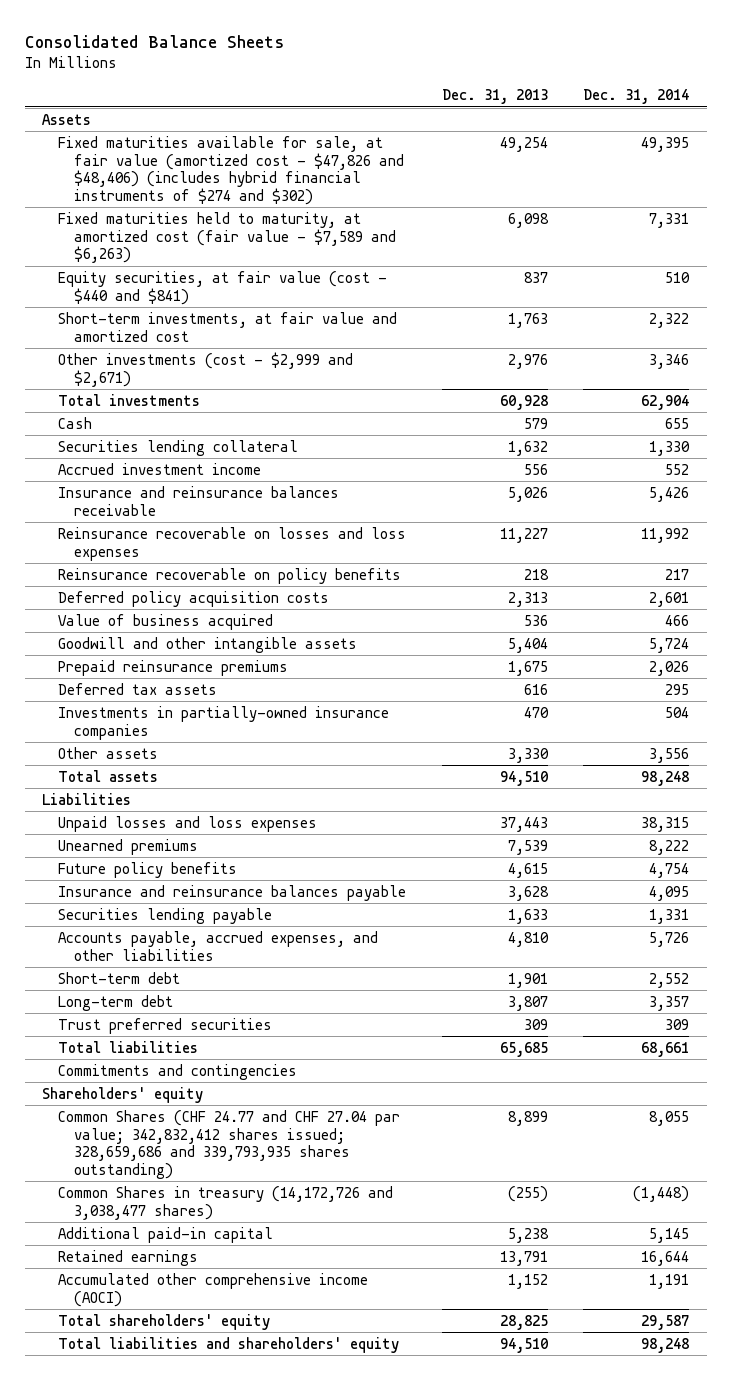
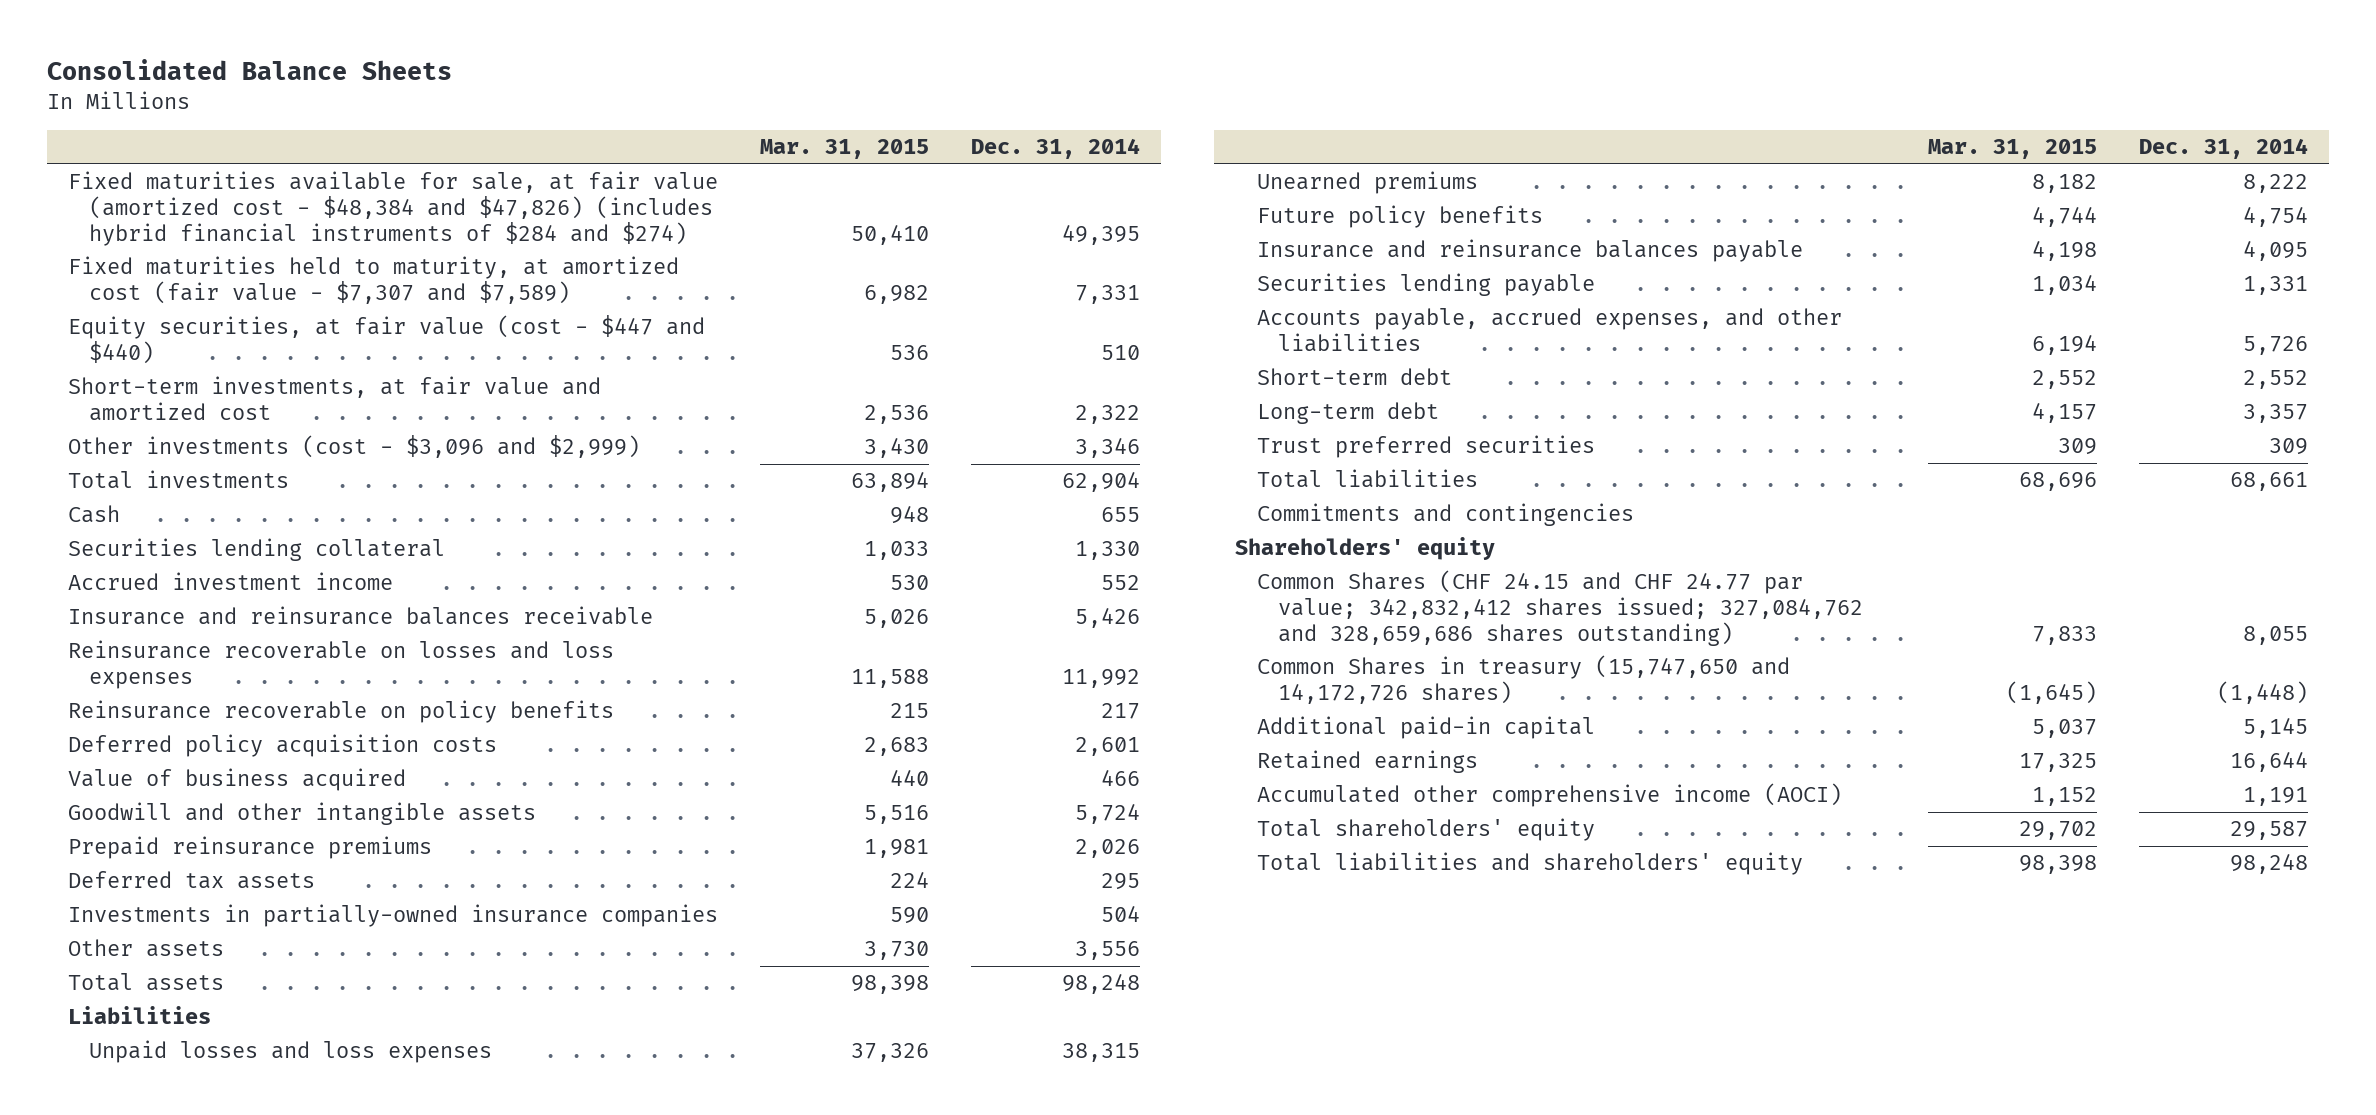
- | Dec. 31, 2013 | Dec. 31, 2014
+ | Mar. 31, 2015 | Dec. 31, 2014
- Assets
- Fixed maturities available for sale, at fair value (amortized cost - $47,826 and $48,406) (includes hybrid financial instruments of $274 and $302) | 49,254 | 49,395
- Fixed maturities held to maturity, at amortized cost (fair value - $7,589 and $6,263) | 6,098 | 7,331
- Equity securities, at fair value (cost - $440 and $841) | 837 | 510
+ Fixed maturities available for sale, at fair value (amortized cost - $48,384 and $47,826) (includes hybrid financial instruments of $284 and $274) | 50,410 | 49,395
+ Fixed maturities held to maturity, at amortized cost (fair value - $7,307 and $7,589) | 6,982 | 7,331
+ Equity securities, at fair value (cost - $447 and $440) | 536 | 510
- Other investments (cost - $2,999 and $2,671) | 2,976 | 3,346
+ Other investments (cost - $3,096 and $2,999) | 3,430 | 3,346
- Common Shares (CHF 24.77 and CHF 27.04 par value; 342,832,412 shares issued; 328,659,686 and 339,793,935 shares outstanding) | 8,899 | 8,055
- Common Shares in treasury (14,172,726 and 3,038,477 shares) | (255) | (1,448)
+ Common Shares (CHF 24.15 and CHF 24.77 par value; 342,832,412 shares issued; 327,084,762 and 328,659,686 shares outstanding) | 7,833 | 8,055
+ Common Shares in treasury (15,747,650 and 14,172,726 shares) | (1,645) | (1,448)

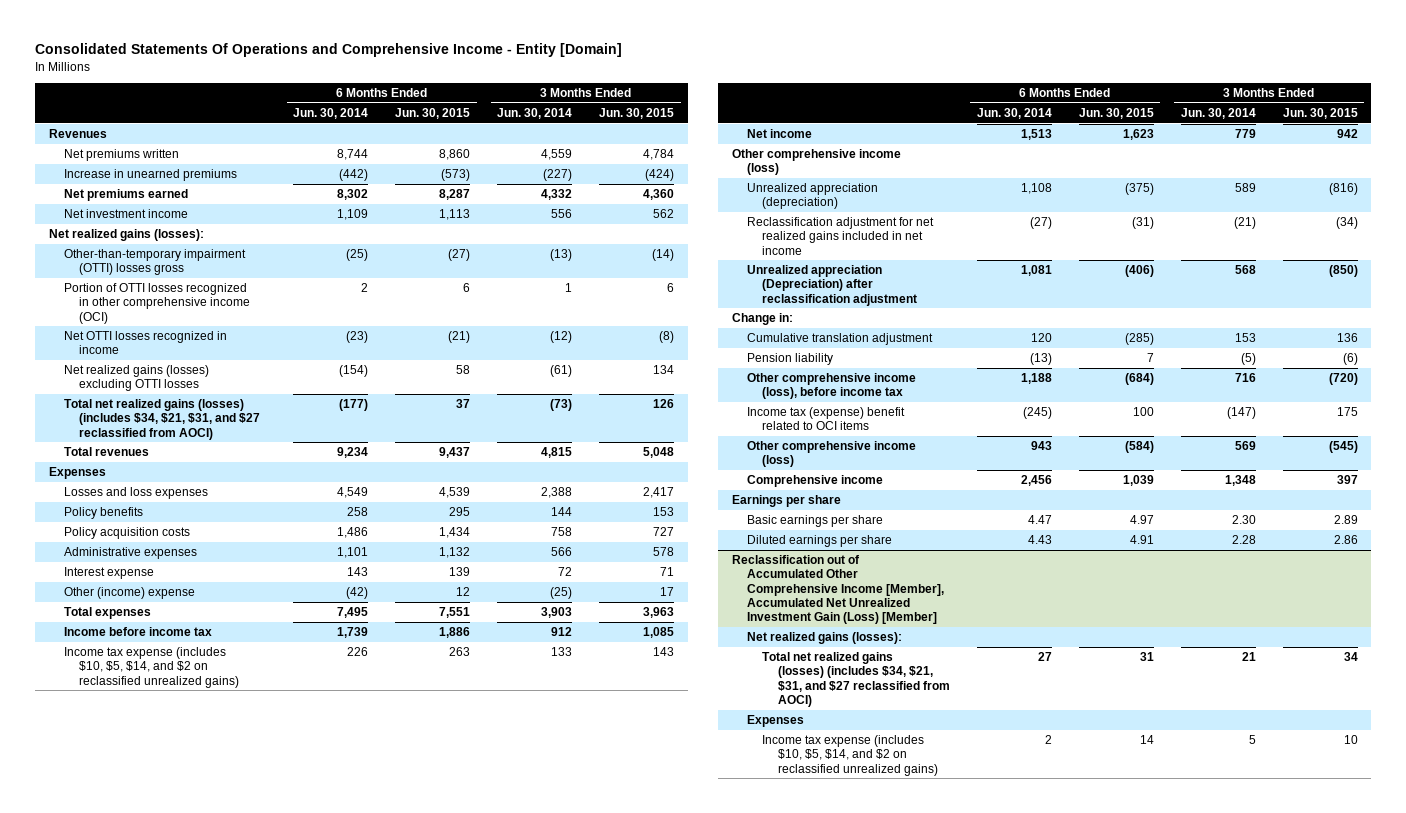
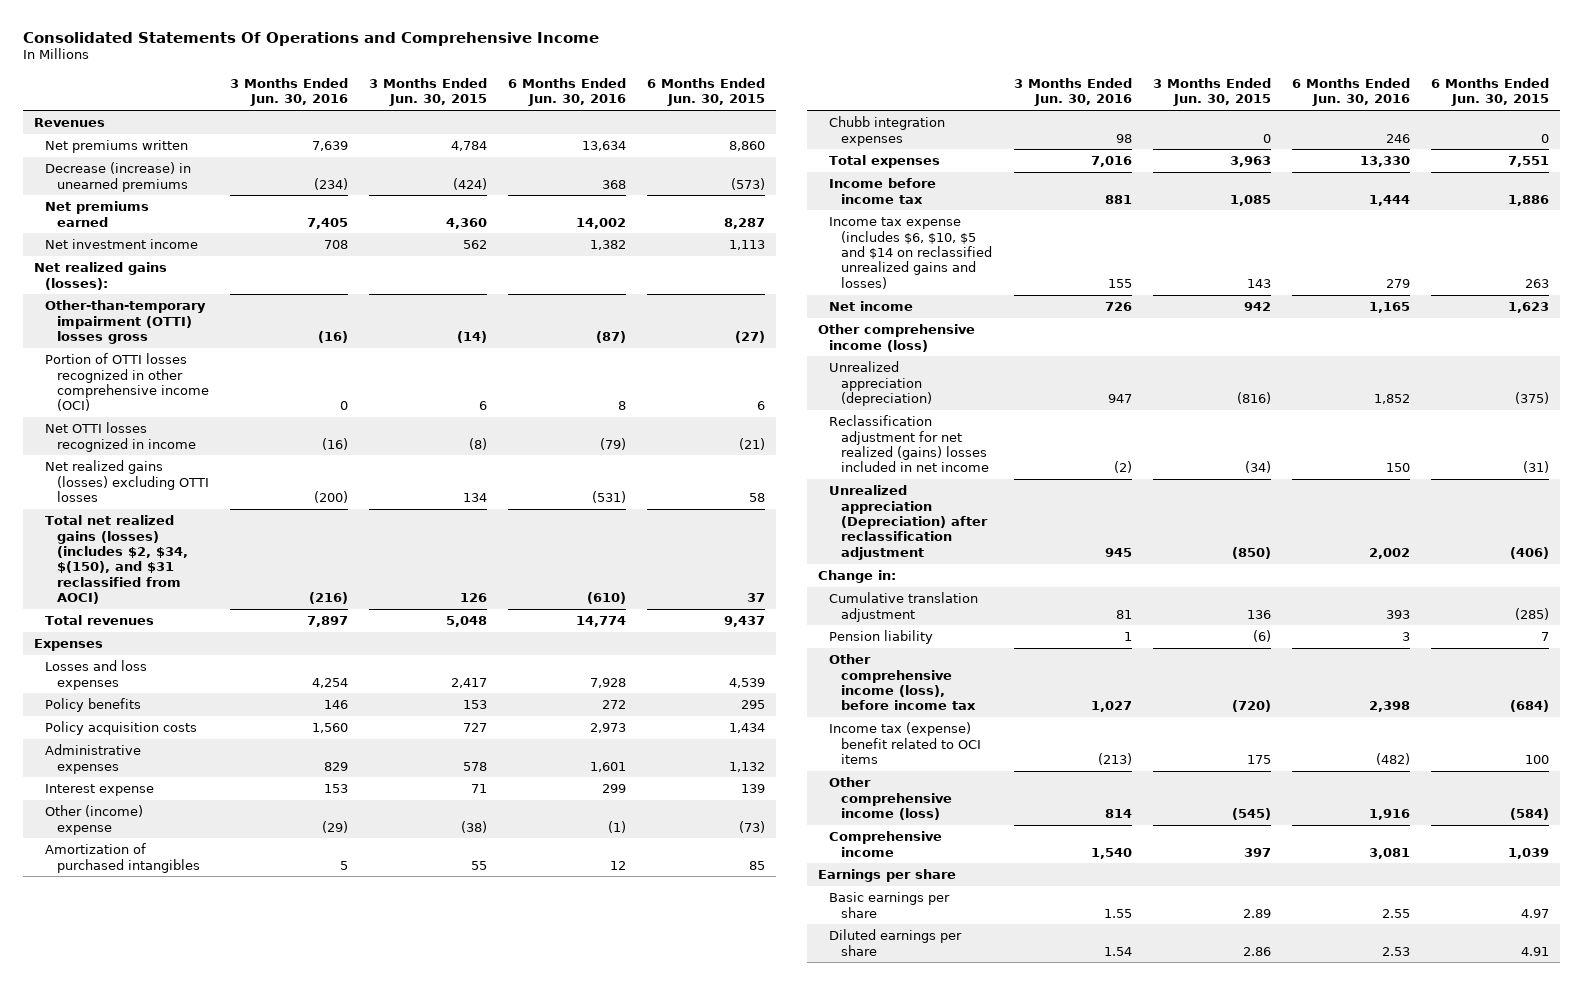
- Consolidated Statements Of Operations and Comprehensive Income - Entity [Domain]
+ Consolidated Statements Of Operations and Comprehensive Income
- | 6 Months Ended Jun. 30, 2014 | 6 Months Ended Jun. 30, 2015 | 3 Months Ended Jun. 30, 2014 | 3 Months Ended Jun. 30, 2015
+ | 3 Months Ended Jun. 30, 2016 | 3 Months Ended Jun. 30, 2015 | 6 Months Ended Jun. 30, 2016 | 6 Months Ended Jun. 30, 2015
- Increase in unearned premiums | (442) | (573) | (227) | (424)
+ Decrease (increase) in unearned premiums | (234) | (424) | 368 | (573)
- Total net realized gains (losses) (includes $34, $21, $31, and $27 reclassified from AOCI) | (177) | 37 | (73) | 126
+ Total net realized gains (losses) (includes $2, $34, $(150), and $31 reclassified from AOCI) | (216) | 126 | (610) | 37
- Other (income) expense | (42) | 12 | (25) | 17
+ Other (income) expense | (29) | (38) | (1) | (73)
+ Amortization of purchased intangibles | 5 | 55 | 12 | 85
+ Chubb integration expenses | 98 | 0 | 246 | 0
- Income tax expense (includes $10, $5, $14, and $2 on reclassified unrealized gains) | 226 | 263 | 133 | 143
+ Income tax expense (includes $6, $10, $5 and $14 on reclassified unrealized gains and losses) | 155 | 143 | 279 | 263
- Reclassification adjustment for net realized gains included in net income | (27) | (31) | (21) | (34)
+ Reclassification adjustment for net realized (gains) losses included in net income | (2) | (34) | 150 | (31)
- Reclassification out of Accumulated Other Comprehensive Income [Member], Accumulated Net Unrealized Investment Gain (Loss) [Member]
- Net realized gains (losses):
- Total net realized gains (losses) (includes $34, $21, $31, and $27 reclassified from AOCI) | 27 | 31 | 21 | 34
- Expenses
- Income tax expense (includes $10, $5, $14, and $2 on reclassified unrealized gains) | 2 | 14 | 5 | 10

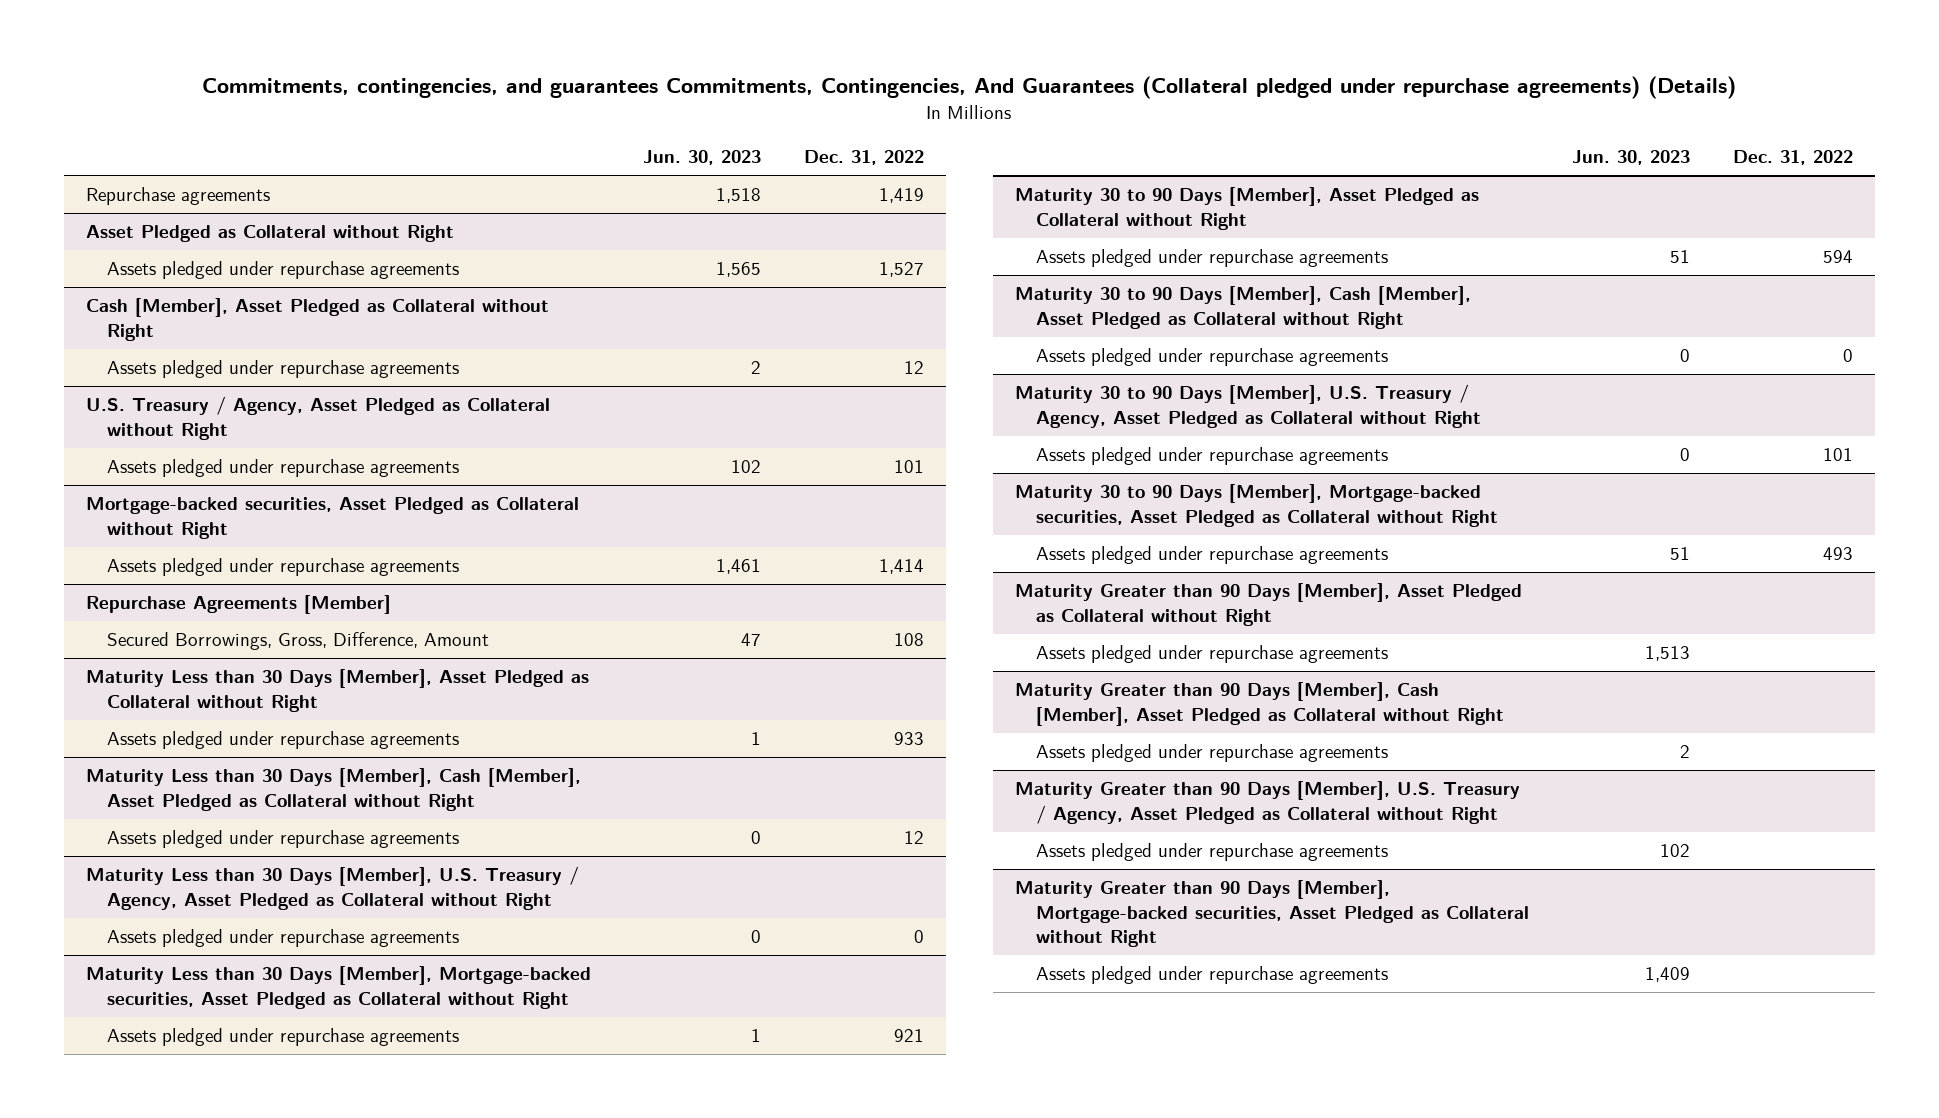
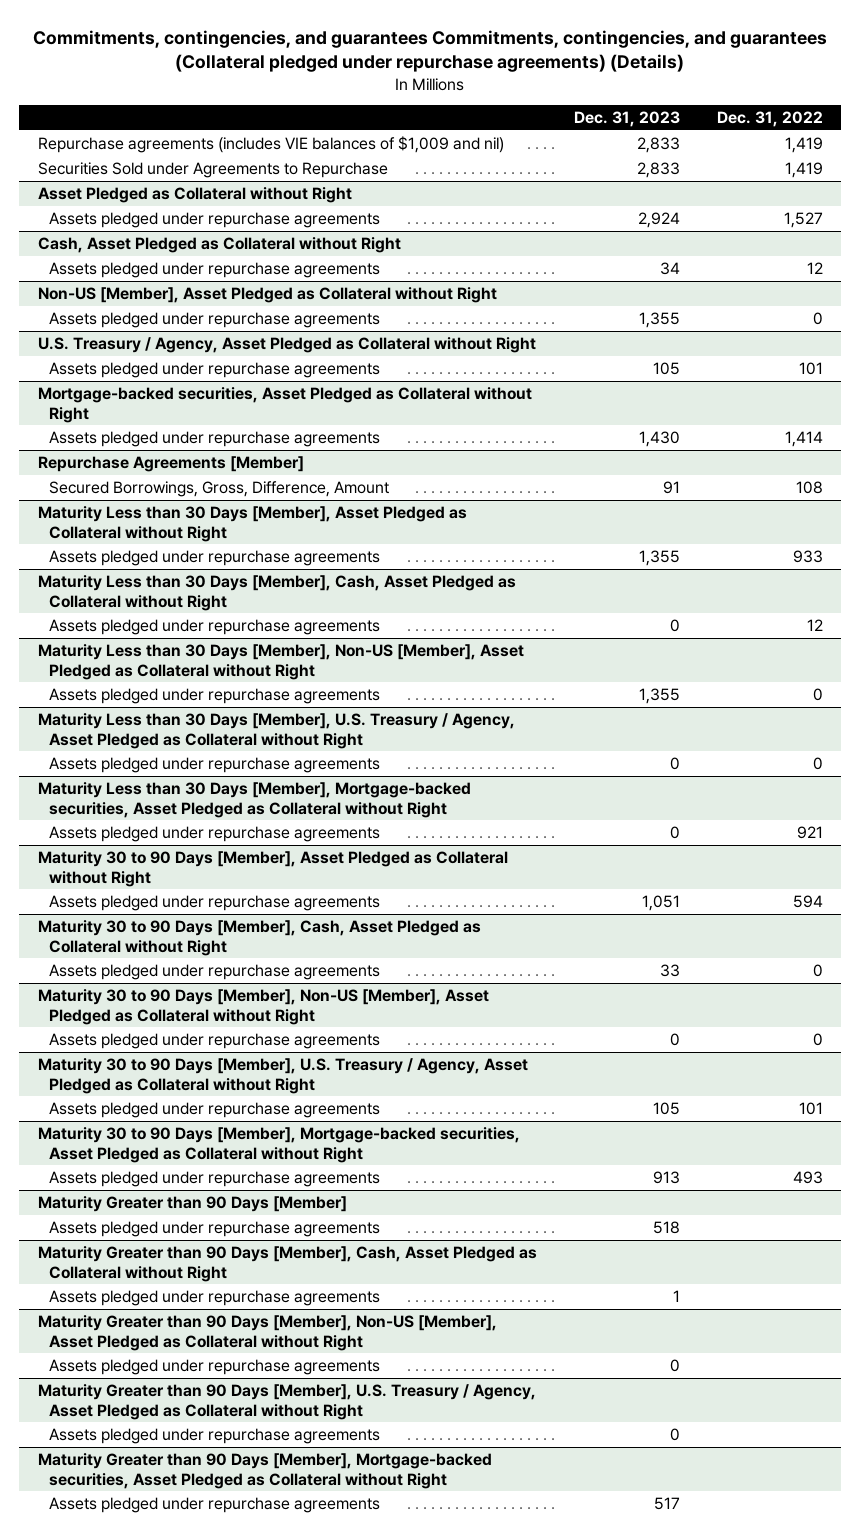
- Commitments, contingencies, and guarantees Commitments, Contingencies, And Guarantees (Collateral pledged under repurchase agreements) (Details)
+ Commitments, contingencies, and guarantees Commitments, contingencies, and guarantees (Collateral pledged under repurchase agreements) (Details)
- | Jun. 30, 2023 | Dec. 31, 2022
+ | Dec. 31, 2023 | Dec. 31, 2022
- Repurchase agreements | 1,518 | 1,419
+ Repurchase agreements (includes VIE balances of $1,009 and nil) | 2,833 | 1,419
+ Securities Sold under Agreements to Repurchase | 2,833 | 1,419
- Cash [Member], Asset Pledged as Collateral without Right
+ Cash, Asset Pledged as Collateral without Right
+ Non-US [Member], Asset Pledged as Collateral without Right
+ Assets pledged under repurchase agreements | 1,355 | 0
- Maturity Less than 30 Days [Member], Cash [Member], Asset Pledged as Collateral without Right
+ Maturity Less than 30 Days [Member], Cash, Asset Pledged as Collateral without Right
+ Maturity Less than 30 Days [Member], Non-US [Member], Asset Pledged as Collateral without Right
+ Assets pledged under repurchase agreements | 1,355 | 0
- Maturity 30 to 90 Days [Member], Cash [Member], Asset Pledged as Collateral without Right
+ Maturity 30 to 90 Days [Member], Cash, Asset Pledged as Collateral without Right
+ Maturity 30 to 90 Days [Member], Non-US [Member], Asset Pledged as Collateral without Right
+ Assets pledged under repurchase agreements | 0 | 0
- Maturity Greater than 90 Days [Member], Asset Pledged as Collateral without Right
+ Maturity Greater than 90 Days [Member]
- Maturity Greater than 90 Days [Member], Cash [Member], Asset Pledged as Collateral without Right
+ Maturity Greater than 90 Days [Member], Cash, Asset Pledged as Collateral without Right
+ Maturity Greater than 90 Days [Member], Non-US [Member], Asset Pledged as Collateral without Right
+ Assets pledged under repurchase agreements | 0 |

